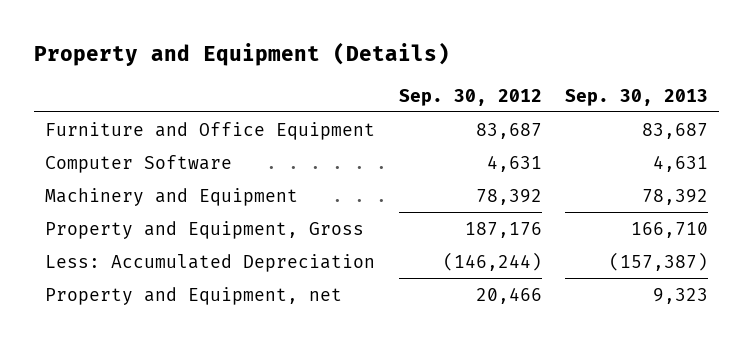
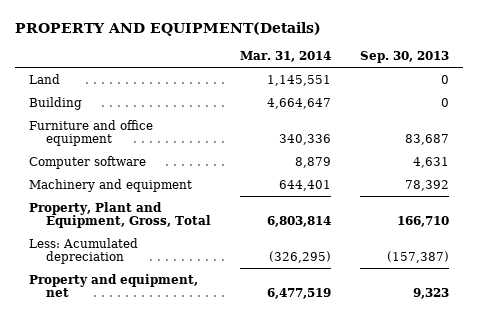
- Property and Equipment (Details)
+ PROPERTY AND EQUIPMENT(Details)
- | Sep. 30, 2012 | Sep. 30, 2013
+ | Mar. 31, 2014 | Sep. 30, 2013
- Furniture and Office Equipment | 83,687 | 83,687
- Computer Software | 4,631 | 4,631
- Machinery and Equipment | 78,392 | 78,392
- Property and Equipment, Gross | 187,176 | 166,710
- Less: Accumulated Depreciation | (146,244) | (157,387)
- Property and Equipment, net | 20,466 | 9,323
+ Land | 1,145,551 | 0
+ Building | 4,664,647 | 0
+ Furniture and office equipment | 340,336 | 83,687
+ Computer software | 8,879 | 4,631
+ Machinery and equipment | 644,401 | 78,392
+ Property, Plant and Equipment, Gross, Total | 6,803,814 | 166,710
+ Less: Acumulated depreciation | (326,295) | (157,387)
+ Property and equipment, net | 6,477,519 | 9,323

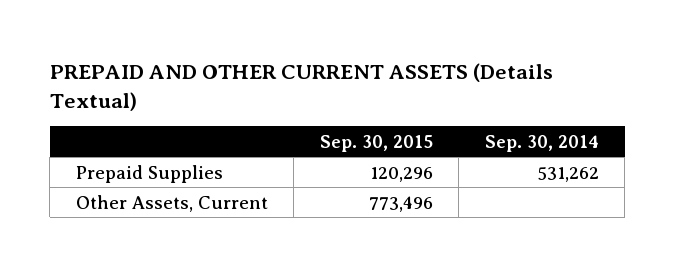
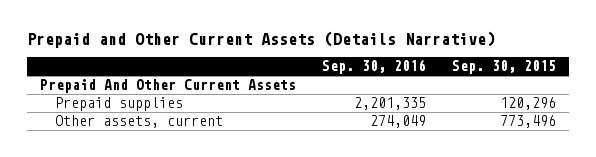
- PREPAID AND OTHER CURRENT ASSETS (Details Textual)
+ Prepaid and Other Current Assets (Details Narrative)
- | Sep. 30, 2015 | Sep. 30, 2014
+ | Sep. 30, 2016 | Sep. 30, 2015
- Prepaid Supplies | 120,296 | 531,262
- Other Assets, Current | 773,496 |
+ Prepaid And Other Current Assets
+ Prepaid supplies | 2,201,335 | 120,296
+ Other assets, current | 274,049 | 773,496

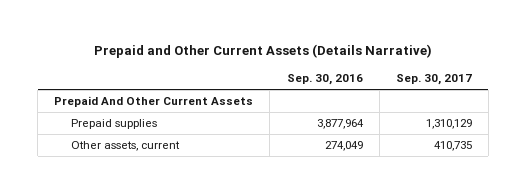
- | Sep. 30, 2016 | Sep. 30, 2015
+ | Sep. 30, 2016 | Sep. 30, 2017
- Prepaid supplies | 2,201,335 | 120,296
+ Prepaid supplies | 3,877,964 | 1,310,129

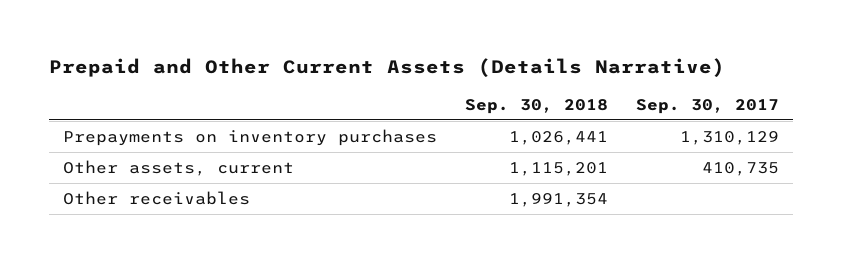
- | Sep. 30, 2016 | Sep. 30, 2017
+ | Sep. 30, 2018 | Sep. 30, 2017
- Prepaid And Other Current Assets
- Prepaid supplies | 3,877,964 | 1,310,129
+ Prepayments on inventory purchases | 1,026,441 | 1,310,129
+ Other receivables | 1,991,354 |

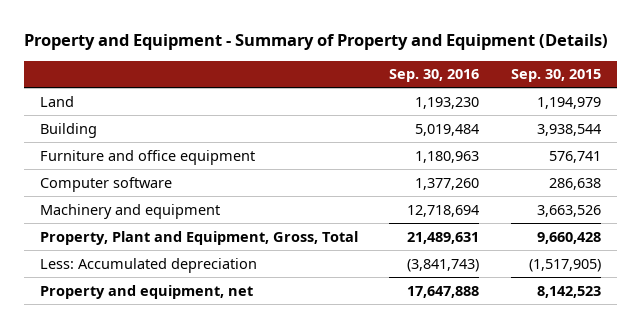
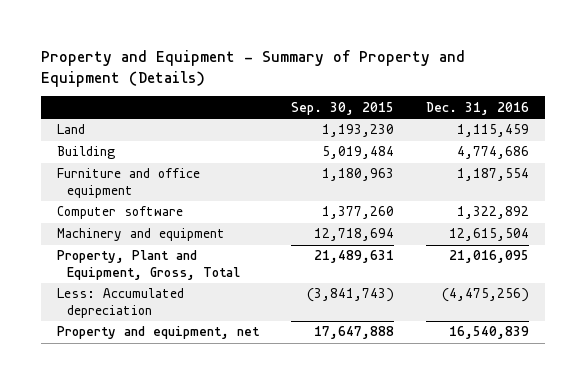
- | Sep. 30, 2016 | Sep. 30, 2015
+ | Sep. 30, 2015 | Dec. 31, 2016
- Land | 1,193,230 | 1,194,979
- Building | 5,019,484 | 3,938,544
- Furniture and office equipment | 1,180,963 | 576,741
- Computer software | 1,377,260 | 286,638
- Machinery and equipment | 12,718,694 | 3,663,526
- Property, Plant and Equipment, Gross, Total | 21,489,631 | 9,660,428
- Less: Accumulated depreciation | (3,841,743) | (1,517,905)
- Property and equipment, net | 17,647,888 | 8,142,523
+ Land | 1,193,230 | 1,115,459
+ Building | 5,019,484 | 4,774,686
+ Furniture and office equipment | 1,180,963 | 1,187,554
+ Computer software | 1,377,260 | 1,322,892
+ Machinery and equipment | 12,718,694 | 12,615,504
+ Property, Plant and Equipment, Gross, Total | 21,489,631 | 21,016,095
+ Less: Accumulated depreciation | (3,841,743) | (4,475,256)
+ Property and equipment, net | 17,647,888 | 16,540,839

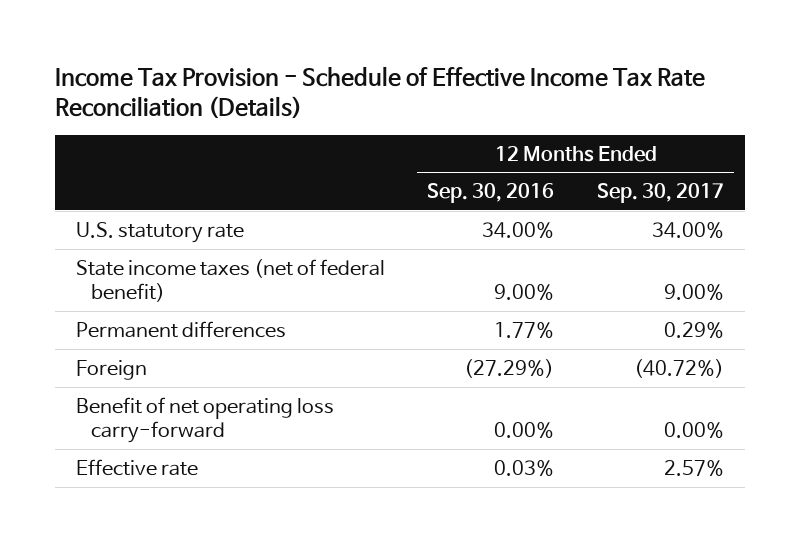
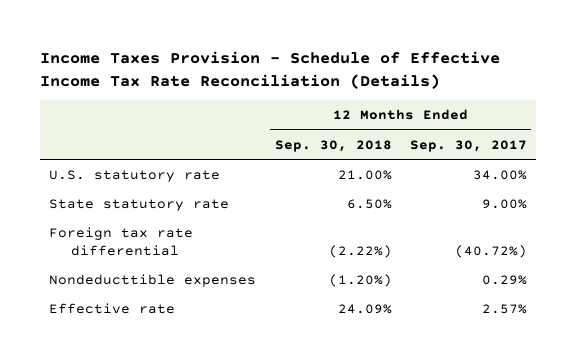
- Income Tax Provision - Schedule of Effective Income Tax Rate Reconciliation (Details)
+ Income Taxes Provision - Schedule of Effective Income Tax Rate Reconciliation (Details)
- | 12 Months Ended Sep. 30, 2016 | 12 Months Ended Sep. 30, 2017
+ | 12 Months Ended Sep. 30, 2018 | 12 Months Ended Sep. 30, 2017
- State income taxes (net of federal benefit) | 9.00% | 9.00%
- Permanent differences | 1.77% | 0.29%
- Foreign | (27.29%) | (40.72%)
- Benefit of net operating loss carry-forward | 0.00% | 0.00%
+ State statutory rate | 6.50% | 9.00%
+ Foreign tax rate differential | (2.22%) | (40.72%)
+ Nondeducttible expenses | (1.20%) | 0.29%

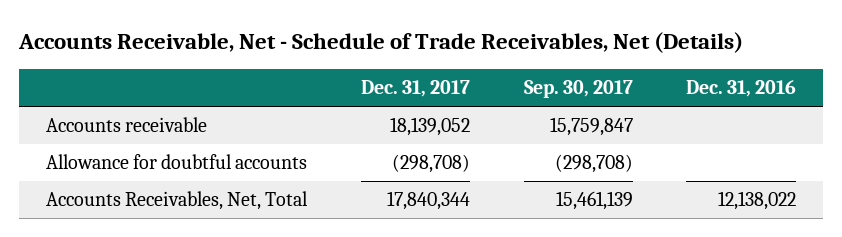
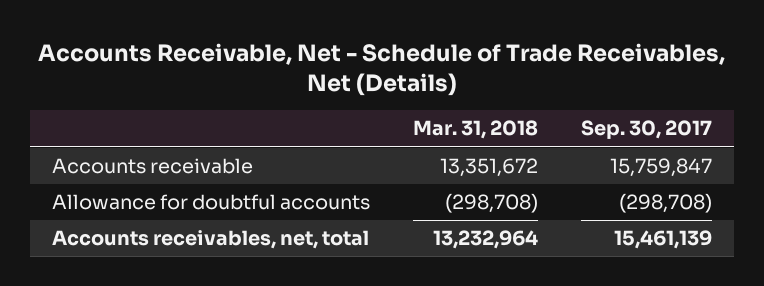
- | Dec. 31, 2017 | Sep. 30, 2017 | Dec. 31, 2016
+ | Mar. 31, 2018 | Sep. 30, 2017
- Accounts Receivables, Net, Total | 17,840,344 | 15,461,139 | 12,138,022
+ Accounts receivables, net, total | 13,232,964 | 15,461,139

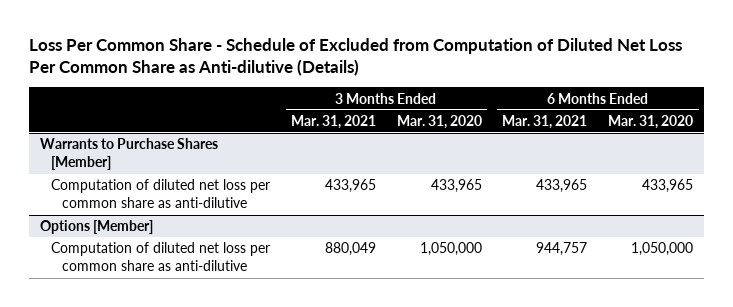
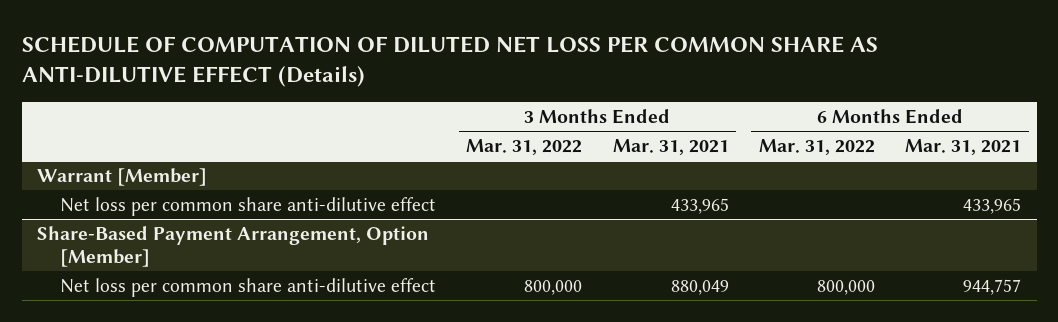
- Loss Per Common Share - Schedule of Excluded from Computation of Diluted Net Loss Per Common Share as Anti-dilutive (Details)
+ SCHEDULE OF COMPUTATION OF DILUTED NET LOSS PER COMMON SHARE AS ANTI-DILUTIVE EFFECT (Details)
- | 3 Months Ended Mar. 31, 2021 | 3 Months Ended Mar. 31, 2020 | 6 Months Ended Mar. 31, 2021 | 6 Months Ended Mar. 31, 2020
+ | 3 Months Ended Mar. 31, 2022 | 3 Months Ended Mar. 31, 2021 | 6 Months Ended Mar. 31, 2022 | 6 Months Ended Mar. 31, 2021
- Warrants to Purchase Shares [Member]
- Computation of diluted net loss per common share as anti-dilutive | 433,965 | 433,965 | 433,965 | 433,965
- Options [Member]
- Computation of diluted net loss per common share as anti-dilutive | 880,049 | 1,050,000 | 944,757 | 1,050,000
+ Warrant [Member]
+ Net loss per common share anti-dilutive effect | | 433,965 | | 433,965
+ Share-Based Payment Arrangement, Option [Member]
+ Net loss per common share anti-dilutive effect | 800,000 | 880,049 | 800,000 | 944,757

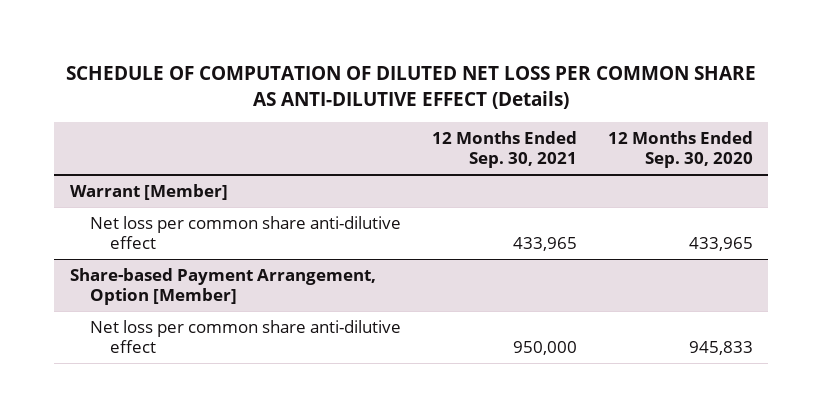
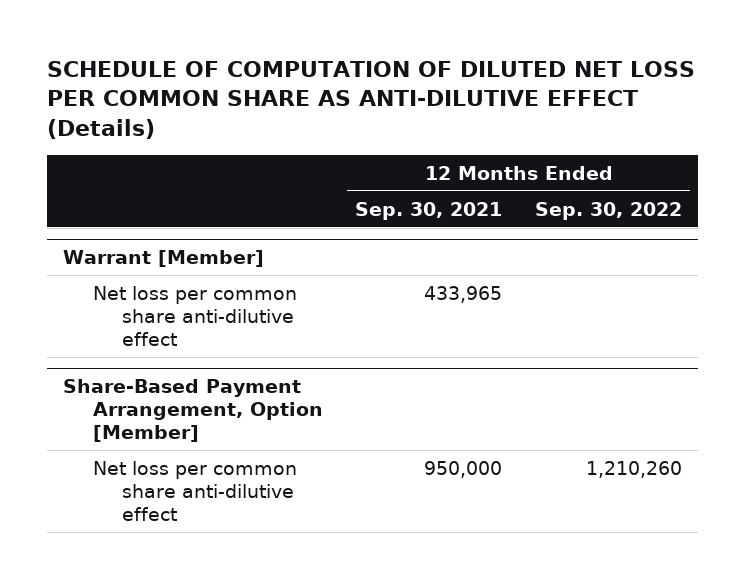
- | 12 Months Ended Sep. 30, 2021 | 12 Months Ended Sep. 30, 2020
+ | 12 Months Ended Sep. 30, 2021 | 12 Months Ended Sep. 30, 2022
- Share-based Payment Arrangement, Option [Member]
+ Share-Based Payment Arrangement, Option [Member]

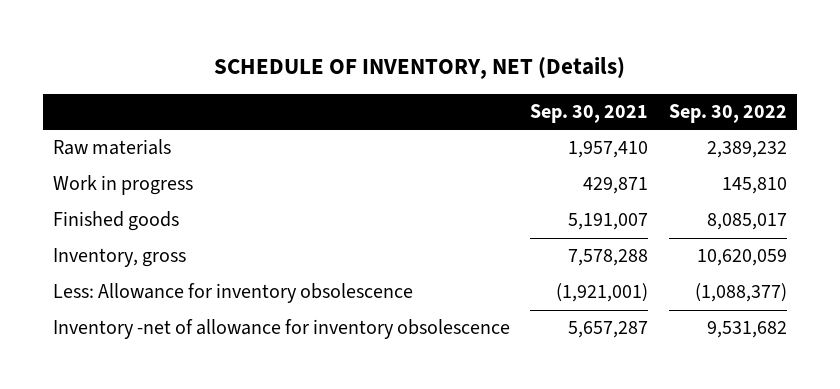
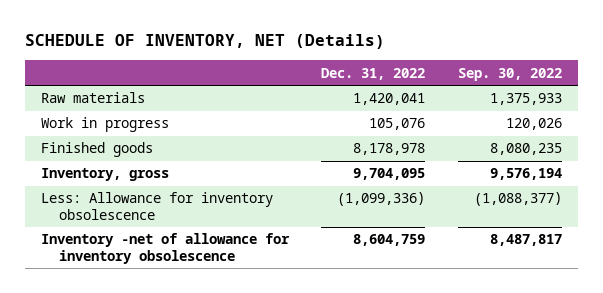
- | Sep. 30, 2021 | Sep. 30, 2022
+ | Dec. 31, 2022 | Sep. 30, 2022
- Raw materials | 1,957,410 | 2,389,232
- Work in progress | 429,871 | 145,810
- Finished goods | 5,191,007 | 8,085,017
- Inventory, gross | 7,578,288 | 10,620,059
+ Raw materials | 1,420,041 | 1,375,933
+ Work in progress | 105,076 | 120,026
+ Finished goods | 8,178,978 | 8,080,235
+ Inventory, gross | 9,704,095 | 9,576,194
- Inventory -net of allowance for inventory obsolescence | 5,657,287 | 9,531,682
+ Inventory -net of allowance for inventory obsolescence | 8,604,759 | 8,487,817

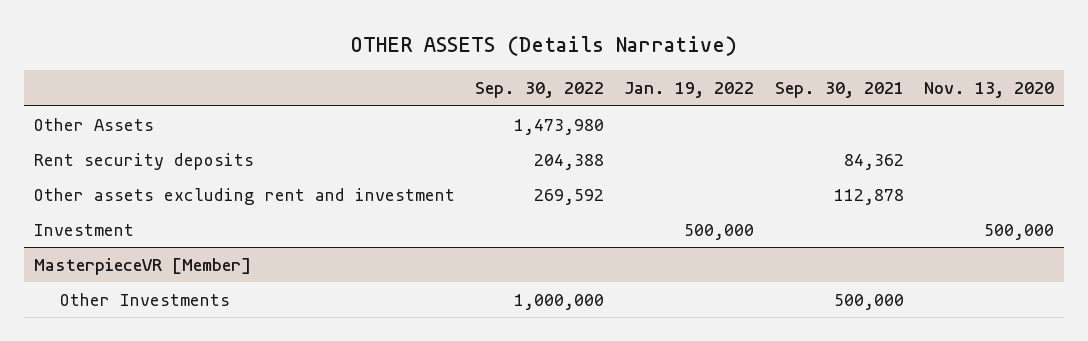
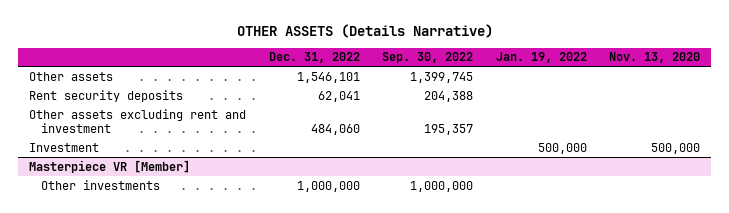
- | Sep. 30, 2022 | Jan. 19, 2022 | Sep. 30, 2021 | Nov. 13, 2020
+ | Dec. 31, 2022 | Sep. 30, 2022 | Jan. 19, 2022 | Nov. 13, 2020
- Other Assets | 1,473,980 | | |
+ Other assets | 1,546,101 | 1,399,745 | |
- Other assets excluding rent and investment | 269,592 | | 112,878 |
+ Other assets excluding rent and investment | 484,060 | 195,357 | |
- MasterpieceVR [Member]
- Other Investments | 1,000,000 | | 500,000 |
+ Masterpiece VR [Member]
+ Other investments | 1,000,000 | 1,000,000 | |

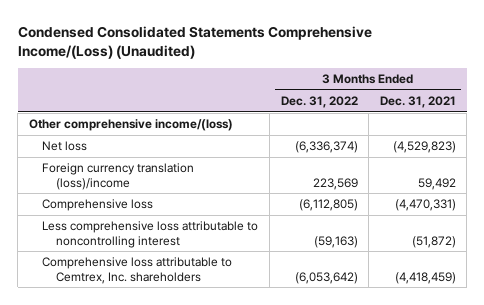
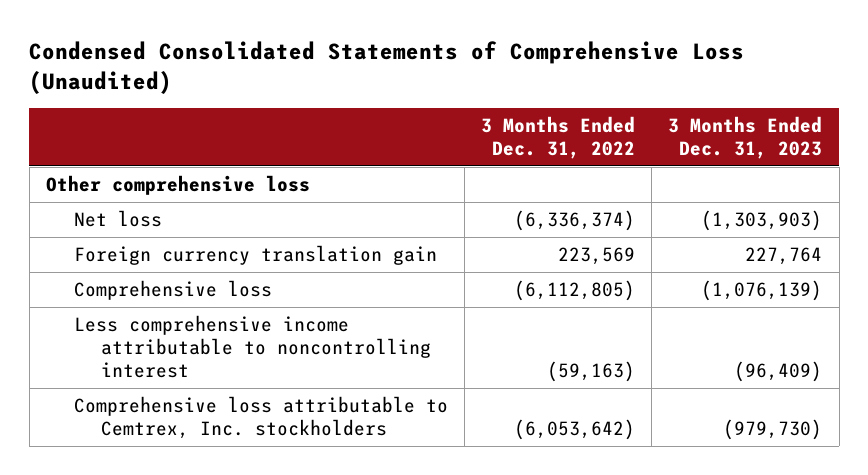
- Condensed Consolidated Statements Comprehensive Income/(Loss) (Unaudited)
+ Condensed Consolidated Statements of Comprehensive Loss (Unaudited)
- | 3 Months Ended Dec. 31, 2022 | 3 Months Ended Dec. 31, 2021
+ | 3 Months Ended Dec. 31, 2022 | 3 Months Ended Dec. 31, 2023
- Other comprehensive income/(loss)
+ Other comprehensive loss
- Foreign currency translation (loss)/income | 223,569 | 59,492
+ Foreign currency translation gain | 223,569 | 227,764
- Less comprehensive loss attributable to noncontrolling interest | (59,163) | (51,872)
- Comprehensive loss attributable to Cemtrex, Inc. shareholders | (6,053,642) | (4,418,459)
+ Less comprehensive income attributable to noncontrolling interest | (59,163) | (96,409)
+ Comprehensive loss attributable to Cemtrex, Inc. stockholders | (6,053,642) | (979,730)

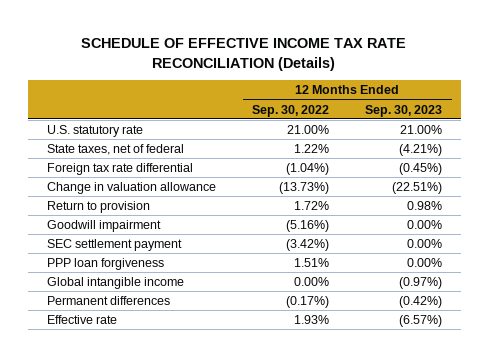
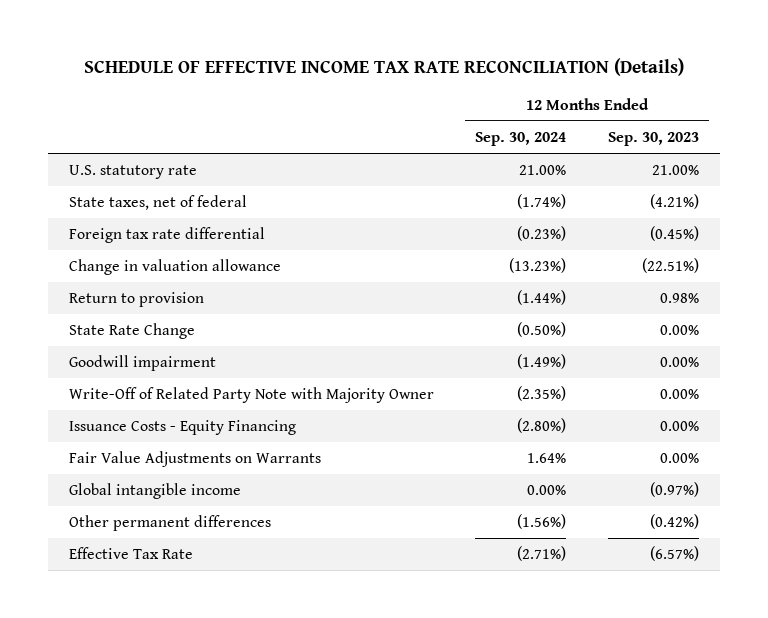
- | 12 Months Ended Sep. 30, 2022 | 12 Months Ended Sep. 30, 2023
+ | 12 Months Ended Sep. 30, 2024 | 12 Months Ended Sep. 30, 2023
+ State Rate Change | (0.50%) | 0.00%
- SEC settlement payment | (3.42%) | 0.00%
- PPP loan forgiveness | 1.51% | 0.00%
+ Write-Off of Related Party Note with Majority Owner | (2.35%) | 0.00%
+ Issuance Costs - Equity Financing | (2.80%) | 0.00%
+ Fair Value Adjustments on Warrants | 1.64% | 0.00%
- Permanent differences | (0.17%) | (0.42%)
- Effective rate | 1.93% | (6.57%)
+ Other permanent differences | (1.56%) | (0.42%)
+ Effective Tax Rate | (2.71%) | (6.57%)

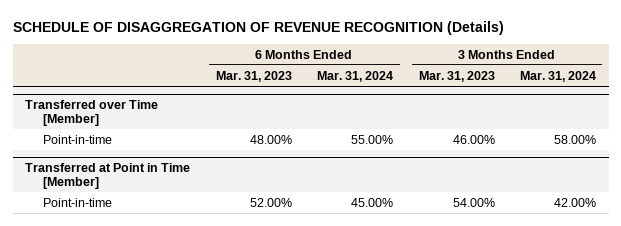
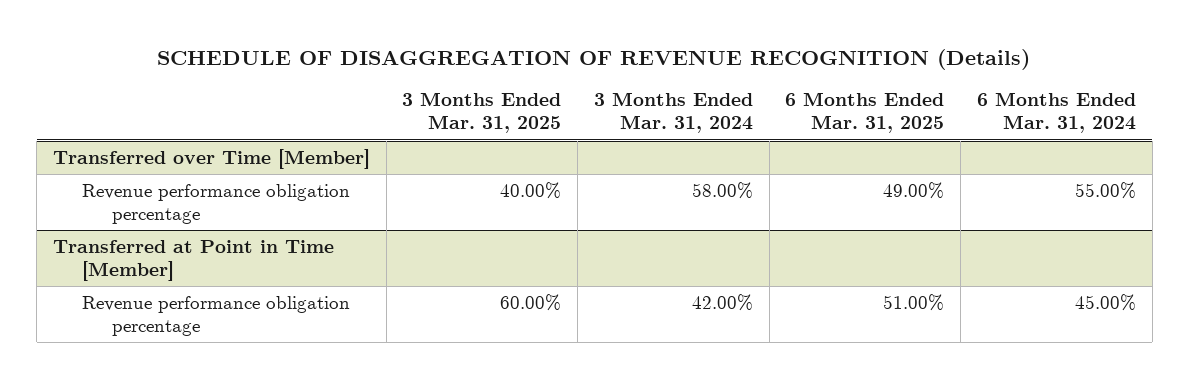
- | 6 Months Ended Mar. 31, 2023 | 6 Months Ended Mar. 31, 2024 | 3 Months Ended Mar. 31, 2023 | 3 Months Ended Mar. 31, 2024
+ | 3 Months Ended Mar. 31, 2025 | 3 Months Ended Mar. 31, 2024 | 6 Months Ended Mar. 31, 2025 | 6 Months Ended Mar. 31, 2024
@ Transferred over Time [Member]
- Point-in-time | 48.00% | 55.00% | 46.00% | 58.00%
+ Revenue performance obligation percentage | 40.00% | 58.00% | 49.00% | 55.00%
@ Transferred at Point in Time [Member]
- Point-in-time | 52.00% | 45.00% | 54.00% | 42.00%
+ Revenue performance obligation percentage | 60.00% | 42.00% | 51.00% | 45.00%

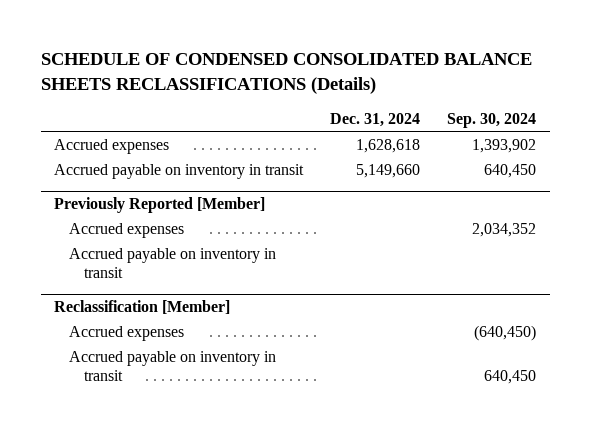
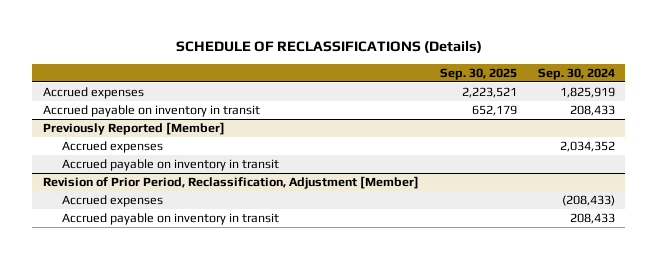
- SCHEDULE OF CONDENSED CONSOLIDATED BALANCE SHEETS RECLASSIFICATIONS (Details)
+ SCHEDULE OF RECLASSIFICATIONS (Details)
- | Dec. 31, 2024 | Sep. 30, 2024
+ | Sep. 30, 2025 | Sep. 30, 2024
- Accrued expenses | 1,628,618 | 1,393,902
- Accrued payable on inventory in transit | 5,149,660 | 640,450
+ Accrued expenses | 2,223,521 | 1,825,919
+ Accrued payable on inventory in transit | 652,179 | 208,433
- Reclassification [Member]
- Accrued expenses | | (640,450)
- Accrued payable on inventory in transit | | 640,450
+ Revision of Prior Period, Reclassification, Adjustment [Member]
+ Accrued expenses | | (208,433)
+ Accrued payable on inventory in transit | | 208,433

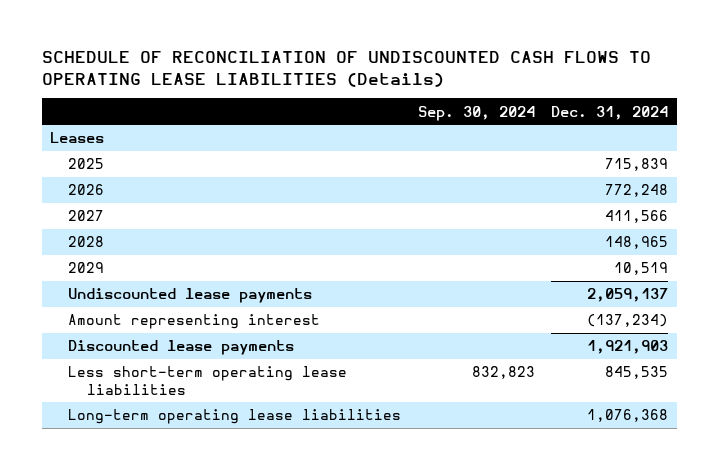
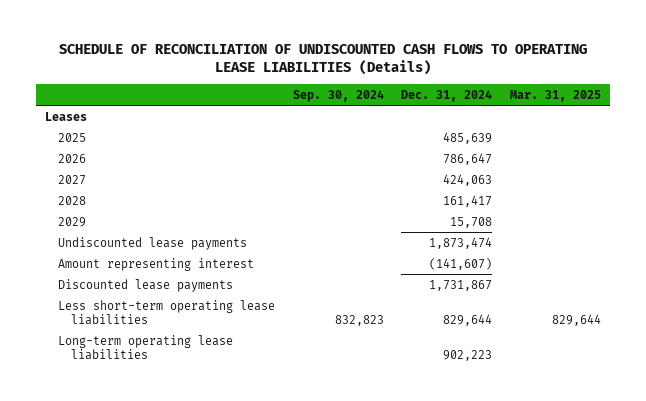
- | Sep. 30, 2024 | Dec. 31, 2024
+ | Sep. 30, 2024 | Dec. 31, 2024 | Mar. 31, 2025
- 2025 | | 715,839
- 2026 | | 772,248
- 2027 | | 411,566
- 2028 | | 148,965
- 2029 | | 10,519
- Undiscounted lease payments | | 2,059,137
- Amount representing interest | | (137,234)
- Discounted lease payments | | 1,921,903
- Less short-term operating lease liabilities | 832,823 | 845,535
- Long-term operating lease liabilities | | 1,076,368
+ 2025 | | 485,639 |
+ 2026 | | 786,647 |
+ 2027 | | 424,063 |
+ 2028 | | 161,417 |
+ 2029 | | 15,708 |
+ Undiscounted lease payments | | 1,873,474 |
+ Amount representing interest | | (141,607) |
+ Discounted lease payments | | 1,731,867 |
+ Less short-term operating lease liabilities | 832,823 | 829,644 | 829,644
+ Long-term operating lease liabilities | | 902,223 |

